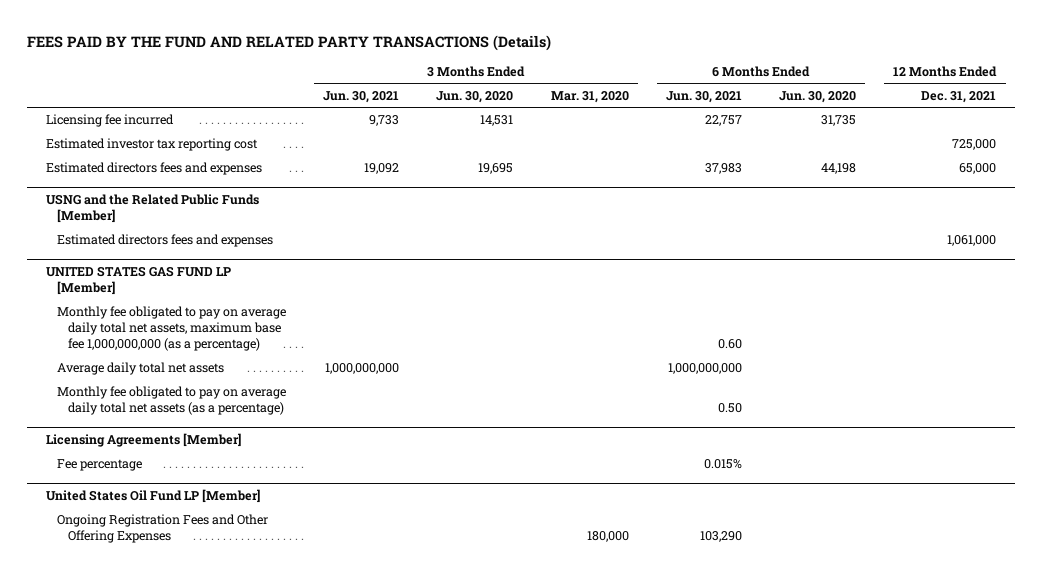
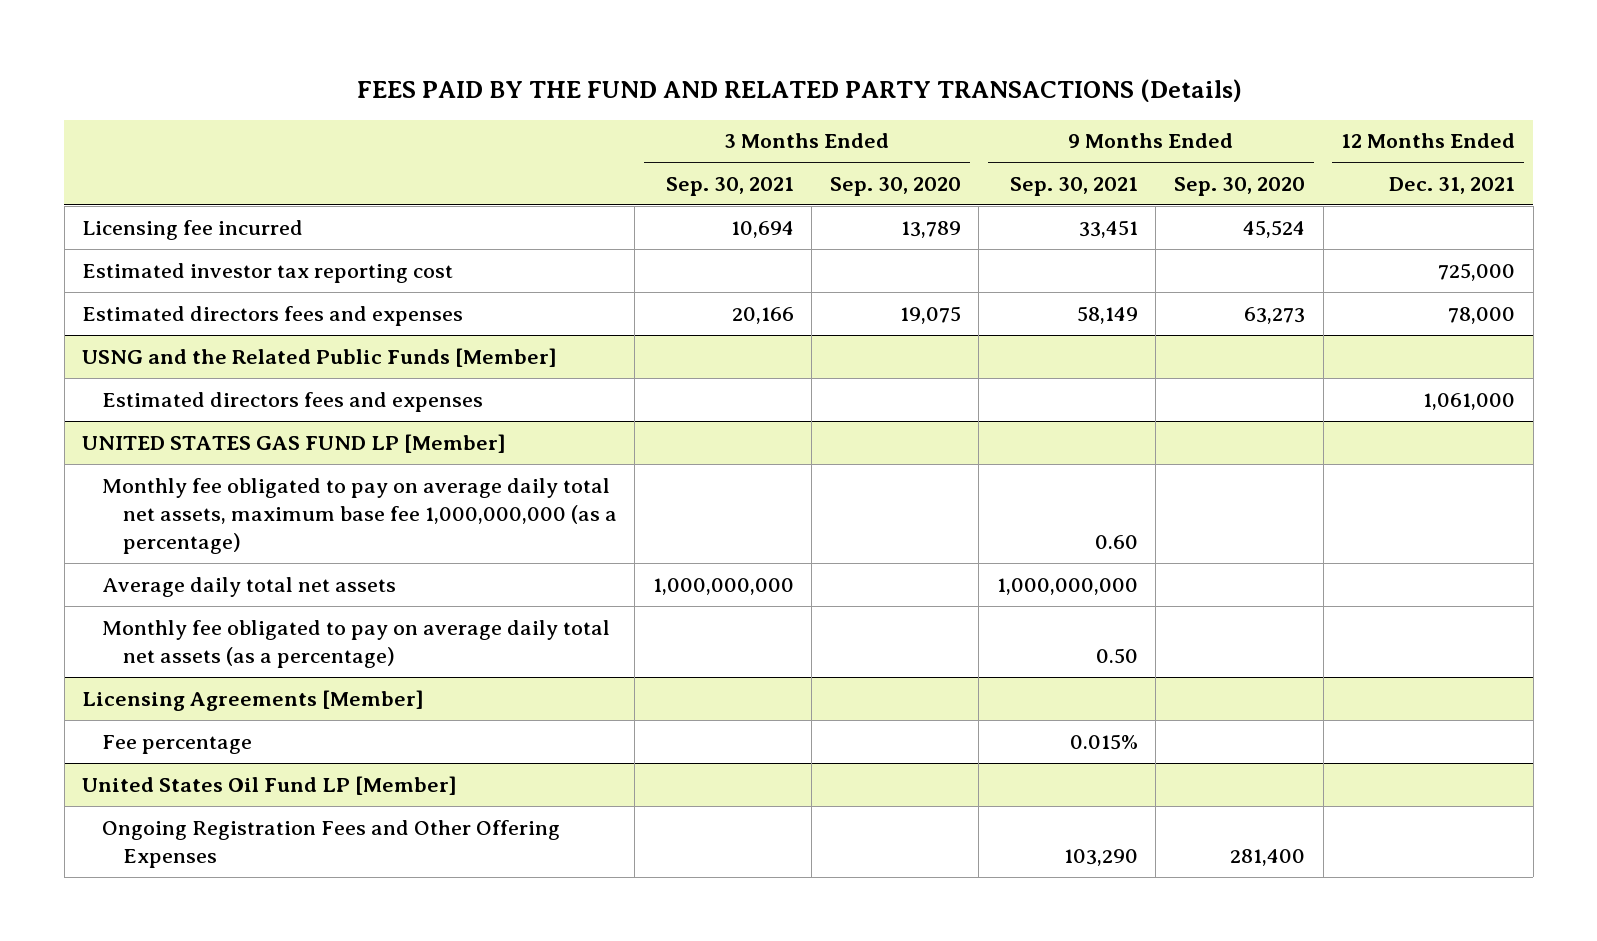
- | 3 Months Ended Jun. 30, 2021 | 3 Months Ended Jun. 30, 2020 | 3 Months Ended Mar. 31, 2020 | 6 Months Ended Jun. 30, 2021 | 6 Months Ended Jun. 30, 2020 | 12 Months Ended Dec. 31, 2021
+ | 3 Months Ended Sep. 30, 2021 | 3 Months Ended Sep. 30, 2020 | 9 Months Ended Sep. 30, 2021 | 9 Months Ended Sep. 30, 2020 | 12 Months Ended Dec. 31, 2021
- Estimated directors fees and expenses | 19,092 | 19,695 | | 37,983 | 44,198 | 65,000
+ Estimated directors fees and expenses | 20,166 | 19,075 | 58,149 | 63,273 | 78,000

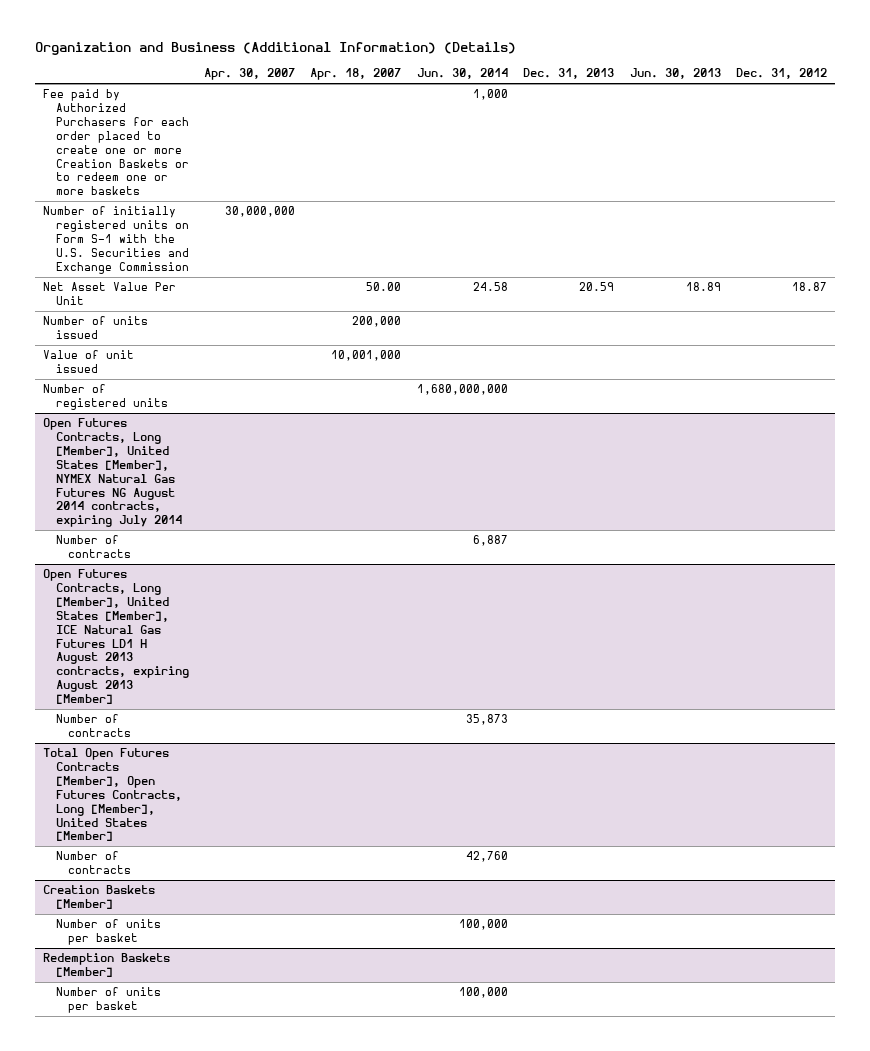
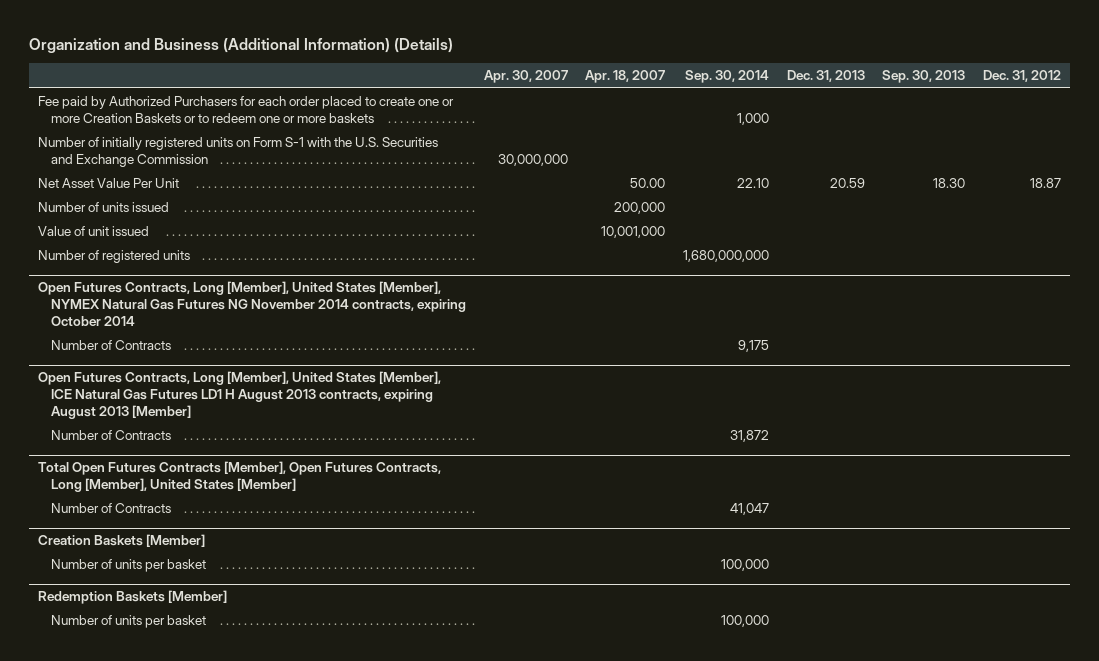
- | Apr. 30, 2007 | Apr. 18, 2007 | Jun. 30, 2014 | Dec. 31, 2013 | Jun. 30, 2013 | Dec. 31, 2012
+ | Apr. 30, 2007 | Apr. 18, 2007 | Sep. 30, 2014 | Dec. 31, 2013 | Sep. 30, 2013 | Dec. 31, 2012
- Open Futures Contracts, Long [Member], United States [Member], NYMEX Natural Gas Futures NG August 2014 contracts, expiring July 2014
- Number of contracts | | | 6,887 | | |
+ Open Futures Contracts, Long [Member], United States [Member], NYMEX Natural Gas Futures NG November 2014 contracts, expiring October 2014
+ Number of Contracts | | | 9,175 | | |
@ Open Futures Contracts, Long [Member], United States [Member], ICE Natural Gas Futures LD1 H August 2013 contracts, expiring August 2013 [Member]
- Number of contracts | | | 35,873 | | |
+ Number of Contracts | | | 31,872 | | |
@ Total Open Futures Contracts [Member], Open Futures Contracts, Long [Member], United States [Member]
- Number of contracts | | | 42,760 | | |
+ Number of Contracts | | | 41,047 | | |

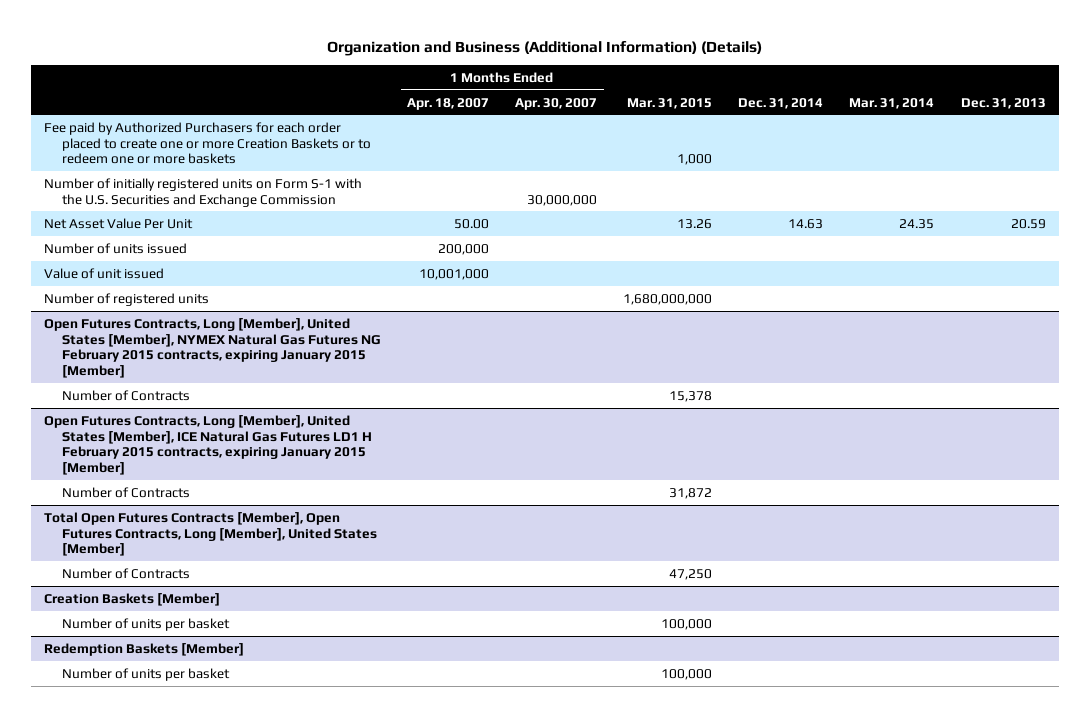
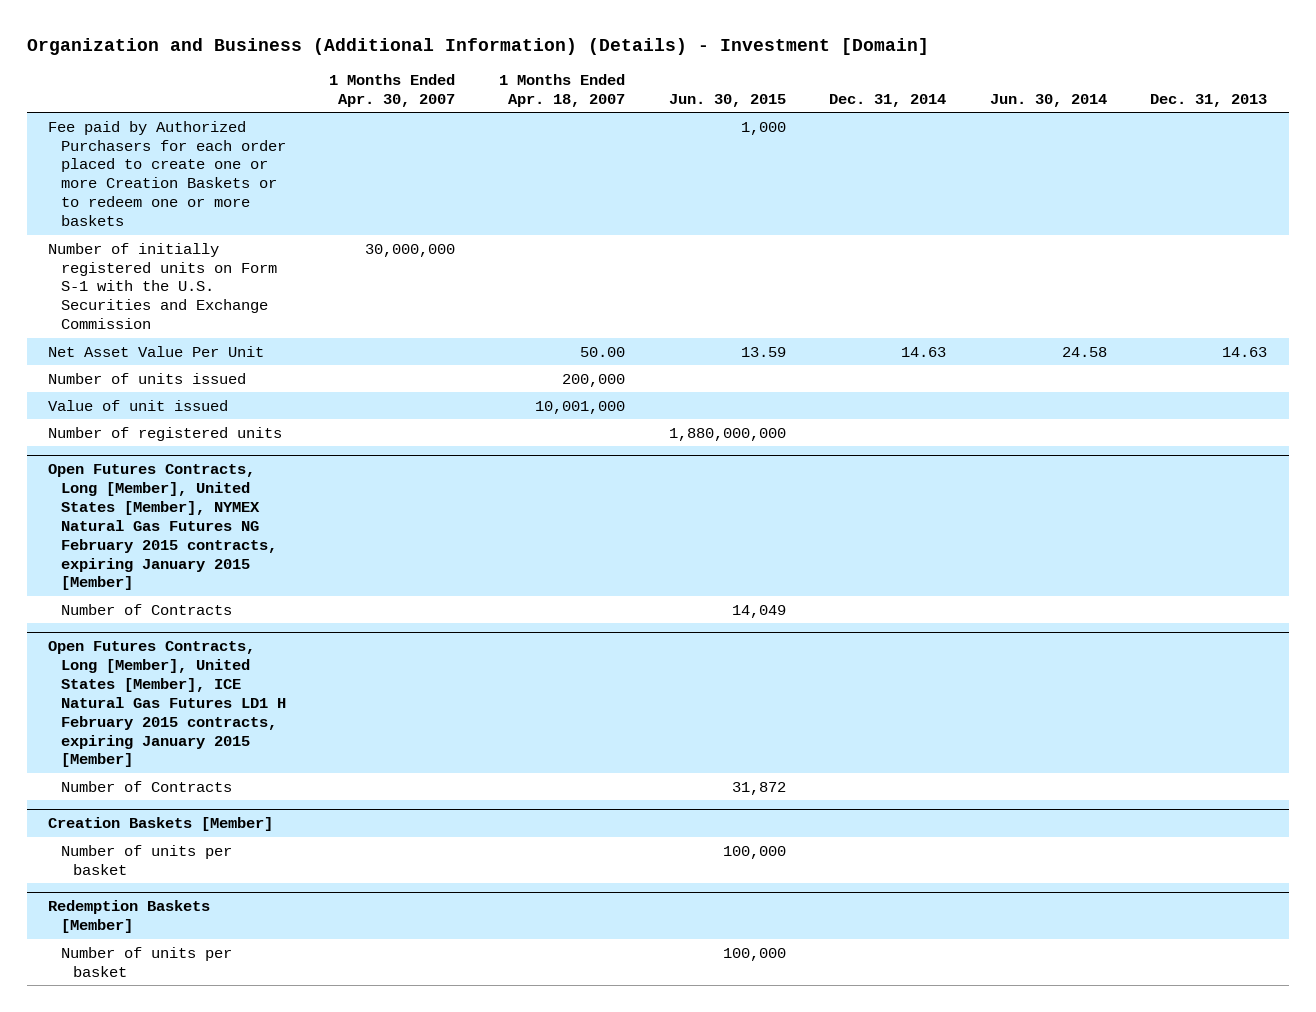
- Organization and Business (Additional Information) (Details)
+ Organization and Business (Additional Information) (Details) - Investment [Domain]
- | 1 Months Ended Apr. 18, 2007 | 1 Months Ended Apr. 30, 2007 | Mar. 31, 2015 | Dec. 31, 2014 | Mar. 31, 2014 | Dec. 31, 2013
+ | 1 Months Ended Apr. 30, 2007 | 1 Months Ended Apr. 18, 2007 | Jun. 30, 2015 | Dec. 31, 2014 | Jun. 30, 2014 | Dec. 31, 2013
- Net Asset Value Per Unit | 50.00 | | 13.26 | 14.63 | 24.35 | 20.59
+ Net Asset Value Per Unit | | 50.00 | 13.59 | 14.63 | 24.58 | 14.63
- Total Open Futures Contracts [Member], Open Futures Contracts, Long [Member], United States [Member]
- Number of Contracts | | | 47,250 | | |

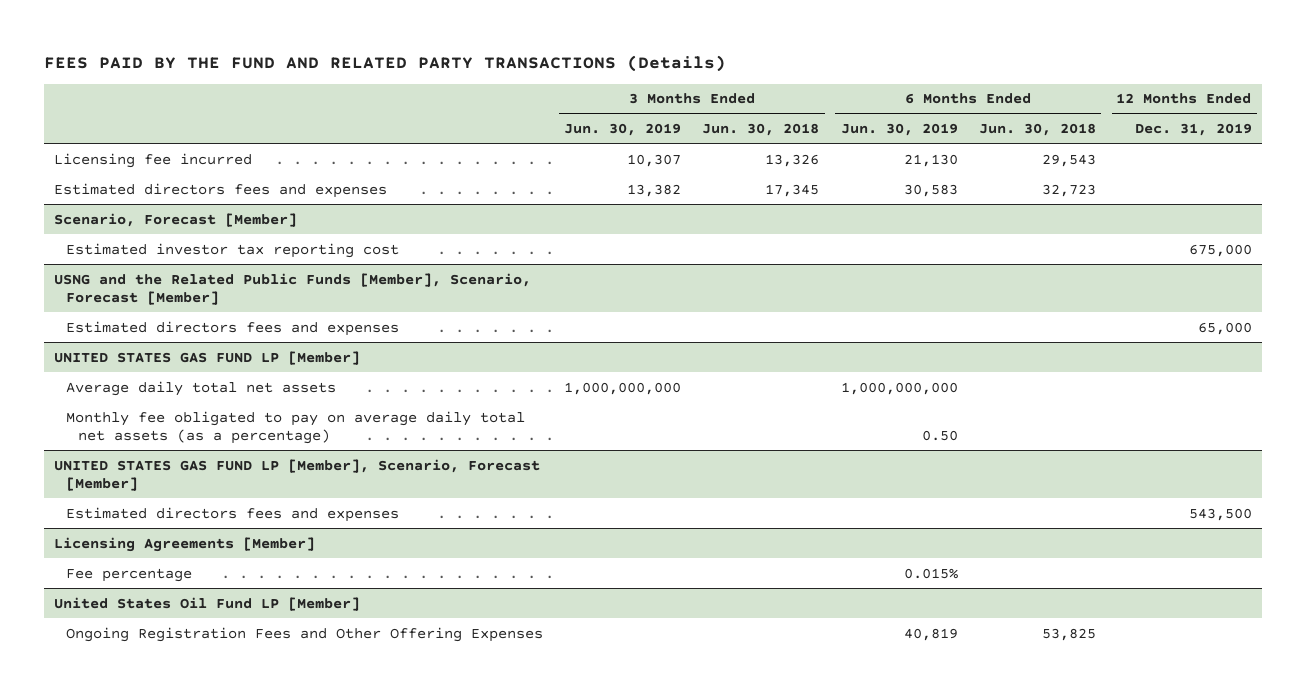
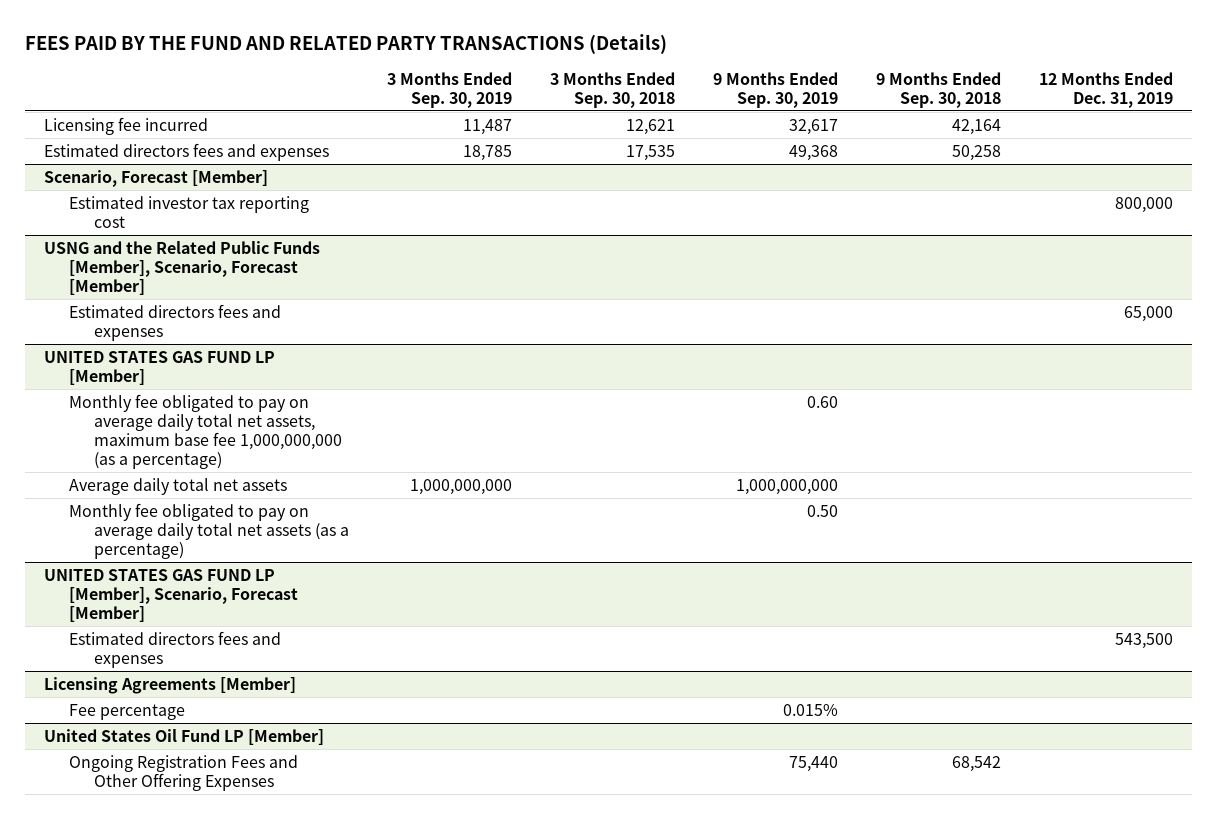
- | 3 Months Ended Jun. 30, 2019 | 3 Months Ended Jun. 30, 2018 | 6 Months Ended Jun. 30, 2019 | 6 Months Ended Jun. 30, 2018 | 12 Months Ended Dec. 31, 2019
+ | 3 Months Ended Sep. 30, 2019 | 3 Months Ended Sep. 30, 2018 | 9 Months Ended Sep. 30, 2019 | 9 Months Ended Sep. 30, 2018 | 12 Months Ended Dec. 31, 2019
@ Scenario, Forecast [Member]
- Estimated investor tax reporting cost | | | | | 675,000
+ Estimated investor tax reporting cost | | | | | 800,000
@ UNITED STATES GAS FUND LP [Member]
+ Monthly fee obligated to pay on average daily total net assets, maximum base fee 1,000,000,000 (as a percentage) | | | 0.60 | |

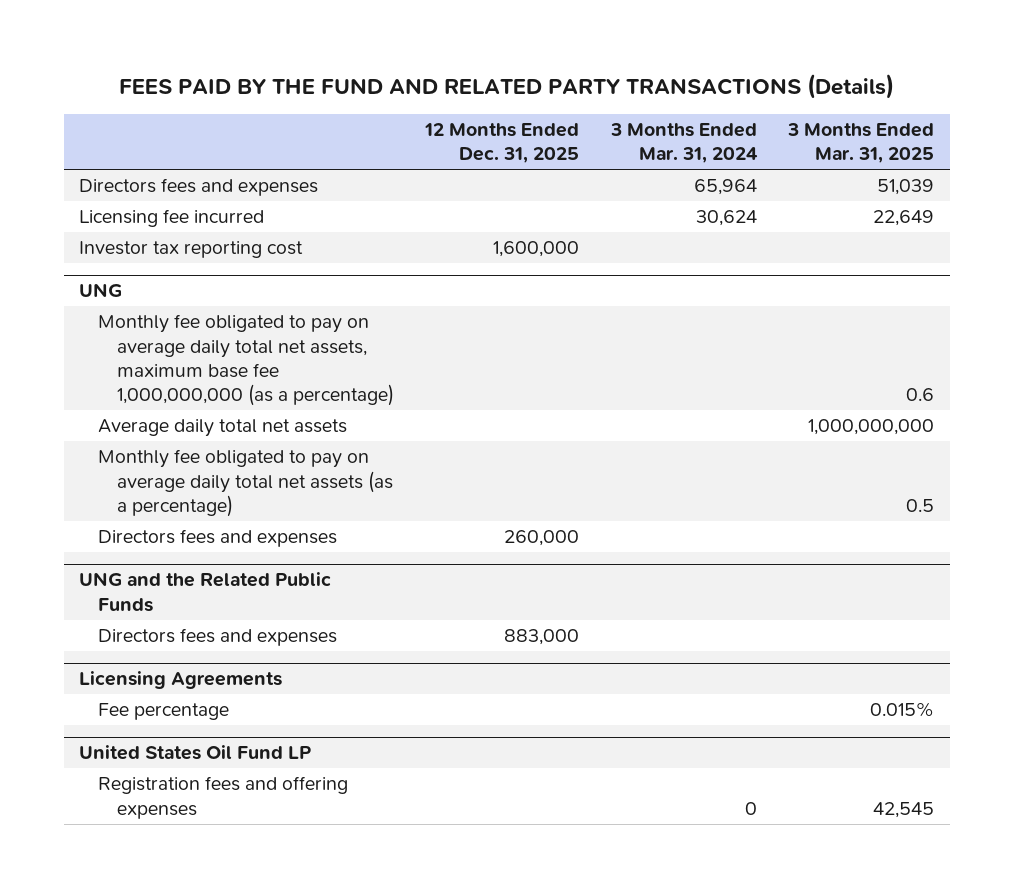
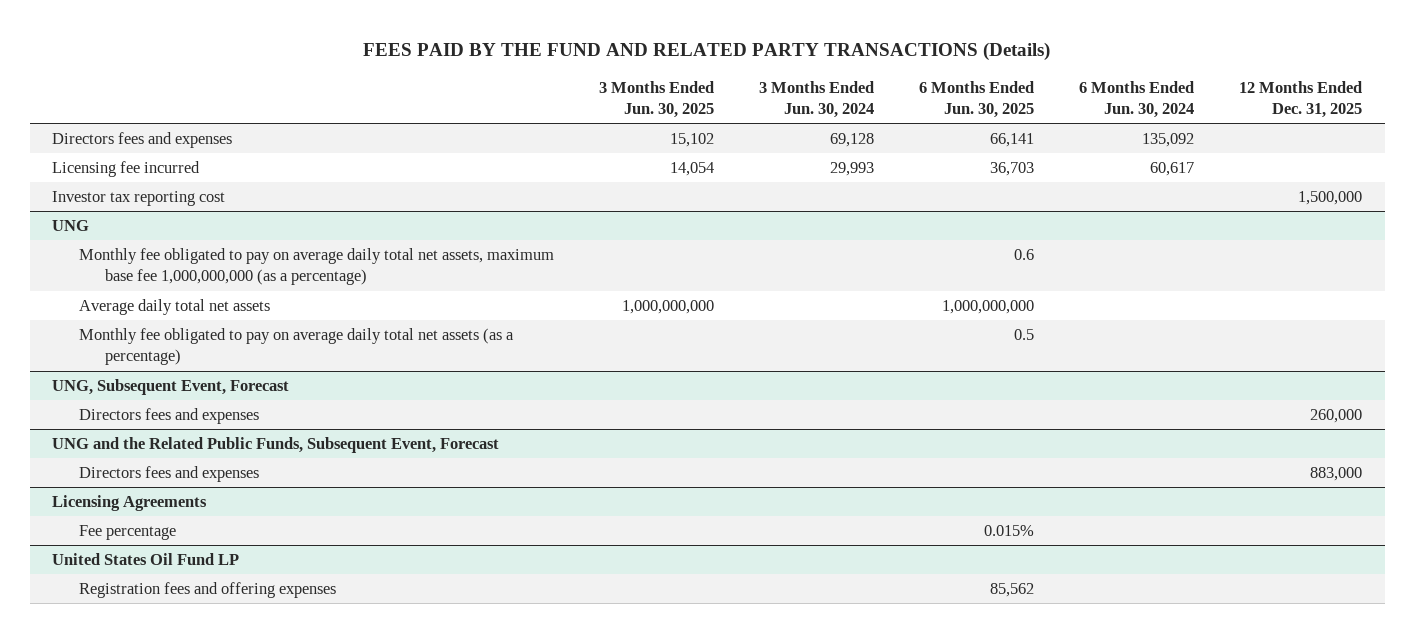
- | 12 Months Ended Dec. 31, 2025 | 3 Months Ended Mar. 31, 2024 | 3 Months Ended Mar. 31, 2025
+ | 3 Months Ended Jun. 30, 2025 | 3 Months Ended Jun. 30, 2024 | 6 Months Ended Jun. 30, 2025 | 6 Months Ended Jun. 30, 2024 | 12 Months Ended Dec. 31, 2025
- Investor tax reporting cost | 1,600,000 | |
+ Investor tax reporting cost | | | | | 1,500,000
@ UNG
- Directors fees and expenses | 260,000 | |
- UNG and the Related Public Funds
+ UNG, Subsequent Event, Forecast
+ Directors fees and expenses | | | | | 260,000
+ UNG and the Related Public Funds, Subsequent Event, Forecast

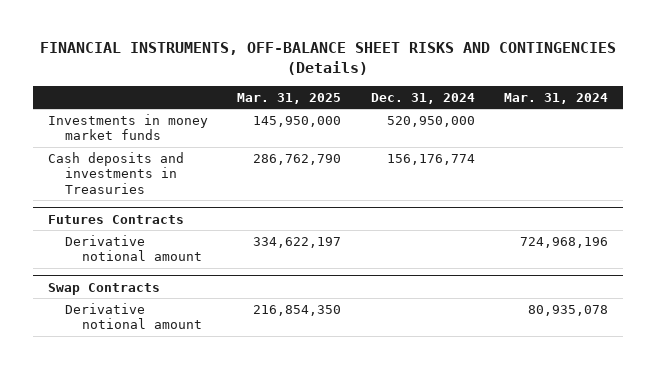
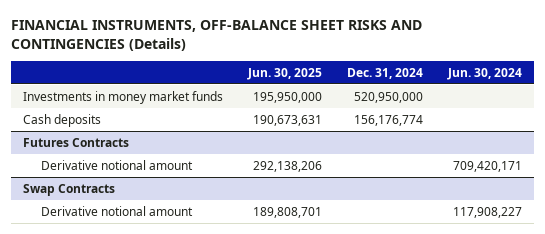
- | Mar. 31, 2025 | Dec. 31, 2024 | Mar. 31, 2024
+ | Jun. 30, 2025 | Dec. 31, 2024 | Jun. 30, 2024
- Cash deposits and investments in Treasuries | 286,762,790 | 156,176,774 |
+ Cash deposits | 190,673,631 | 156,176,774 |

